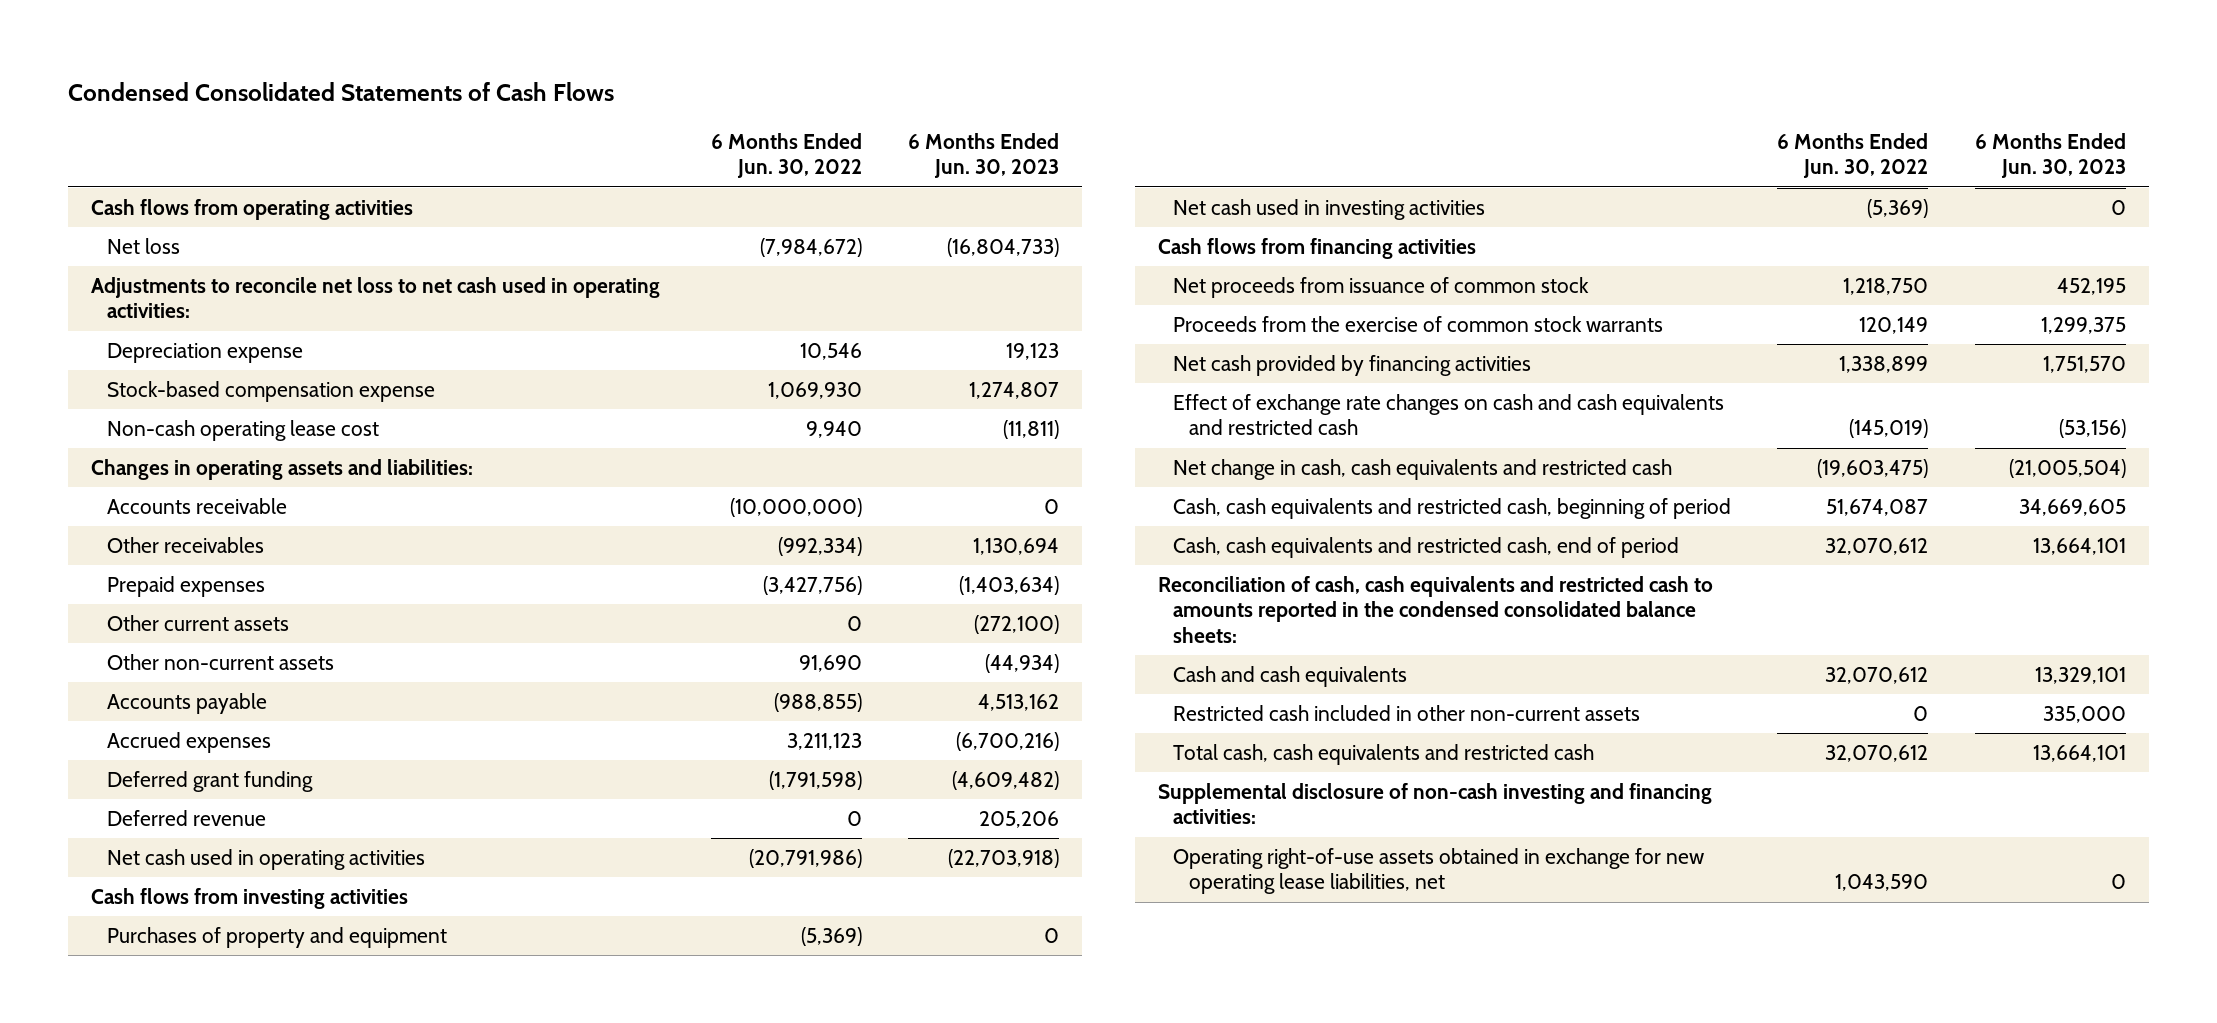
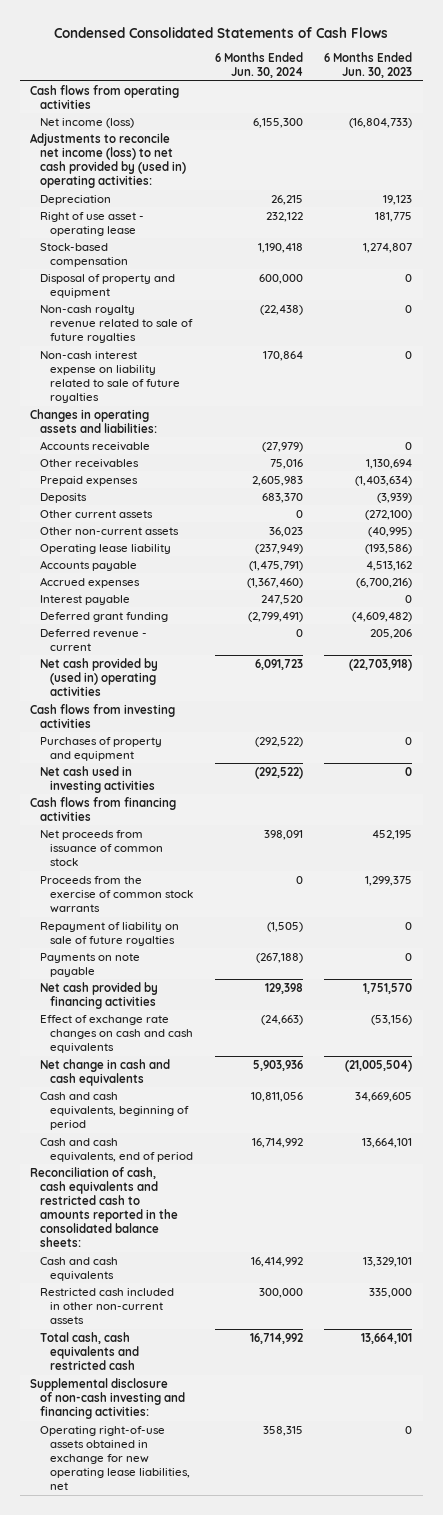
- | 6 Months Ended Jun. 30, 2022 | 6 Months Ended Jun. 30, 2023
+ | 6 Months Ended Jun. 30, 2024 | 6 Months Ended Jun. 30, 2023
- Net loss | (7,984,672) | (16,804,733)
- Adjustments to reconcile net loss to net cash used in operating activities:
- Depreciation expense | 10,546 | 19,123
- Stock-based compensation expense | 1,069,930 | 1,274,807
- Non-cash operating lease cost | 9,940 | (11,811)
+ Net income (loss) | 6,155,300 | (16,804,733)
+ Adjustments to reconcile net income (loss) to net cash provided by (used in) operating activities:
+ Depreciation | 26,215 | 19,123
+ Right of use asset - operating lease | 232,122 | 181,775
+ Stock-based compensation | 1,190,418 | 1,274,807
+ Disposal of property and equipment | 600,000 | 0
+ Non-cash royalty revenue related to sale of future royalties | (22,438) | 0
+ Non-cash interest expense on liability related to sale of future royalties | 170,864 | 0
+ Deposits | 683,370 | (3,939)
- Other non-current assets | 91,690 | (44,934)
+ Other non-current assets | 36,023 | (40,995)
+ Operating lease liability | (237,949) | (193,586)
+ Interest payable | 247,520 | 0
- Deferred revenue | 0 | 205,206
- Net cash used in operating activities | (20,791,986) | (22,703,918)
+ Deferred revenue - current | 0 | 205,206
+ Net cash provided by (used in) operating activities | 6,091,723 | (22,703,918)
+ Repayment of liability on sale of future royalties | (1,505) | 0
+ Payments on note payable | (267,188) | 0
- Effect of exchange rate changes on cash and cash equivalents and restricted cash | (145,019) | (53,156)
- Net change in cash, cash equivalents and restricted cash | (19,603,475) | (21,005,504)
- Cash, cash equivalents and restricted cash, beginning of period | 51,674,087 | 34,669,605
- Cash, cash equivalents and restricted cash, end of period | 32,070,612 | 13,664,101
- Reconciliation of cash, cash equivalents and restricted cash to amounts reported in the condensed consolidated balance sheets:
+ Effect of exchange rate changes on cash and cash equivalents | (24,663) | (53,156)
+ Net change in cash and cash equivalents | 5,903,936 | (21,005,504)
+ Cash and cash equivalents, beginning of period | 10,811,056 | 34,669,605
+ Cash and cash equivalents, end of period | 16,714,992 | 13,664,101
+ Reconciliation of cash, cash equivalents and restricted cash to amounts reported in the consolidated balance sheets:

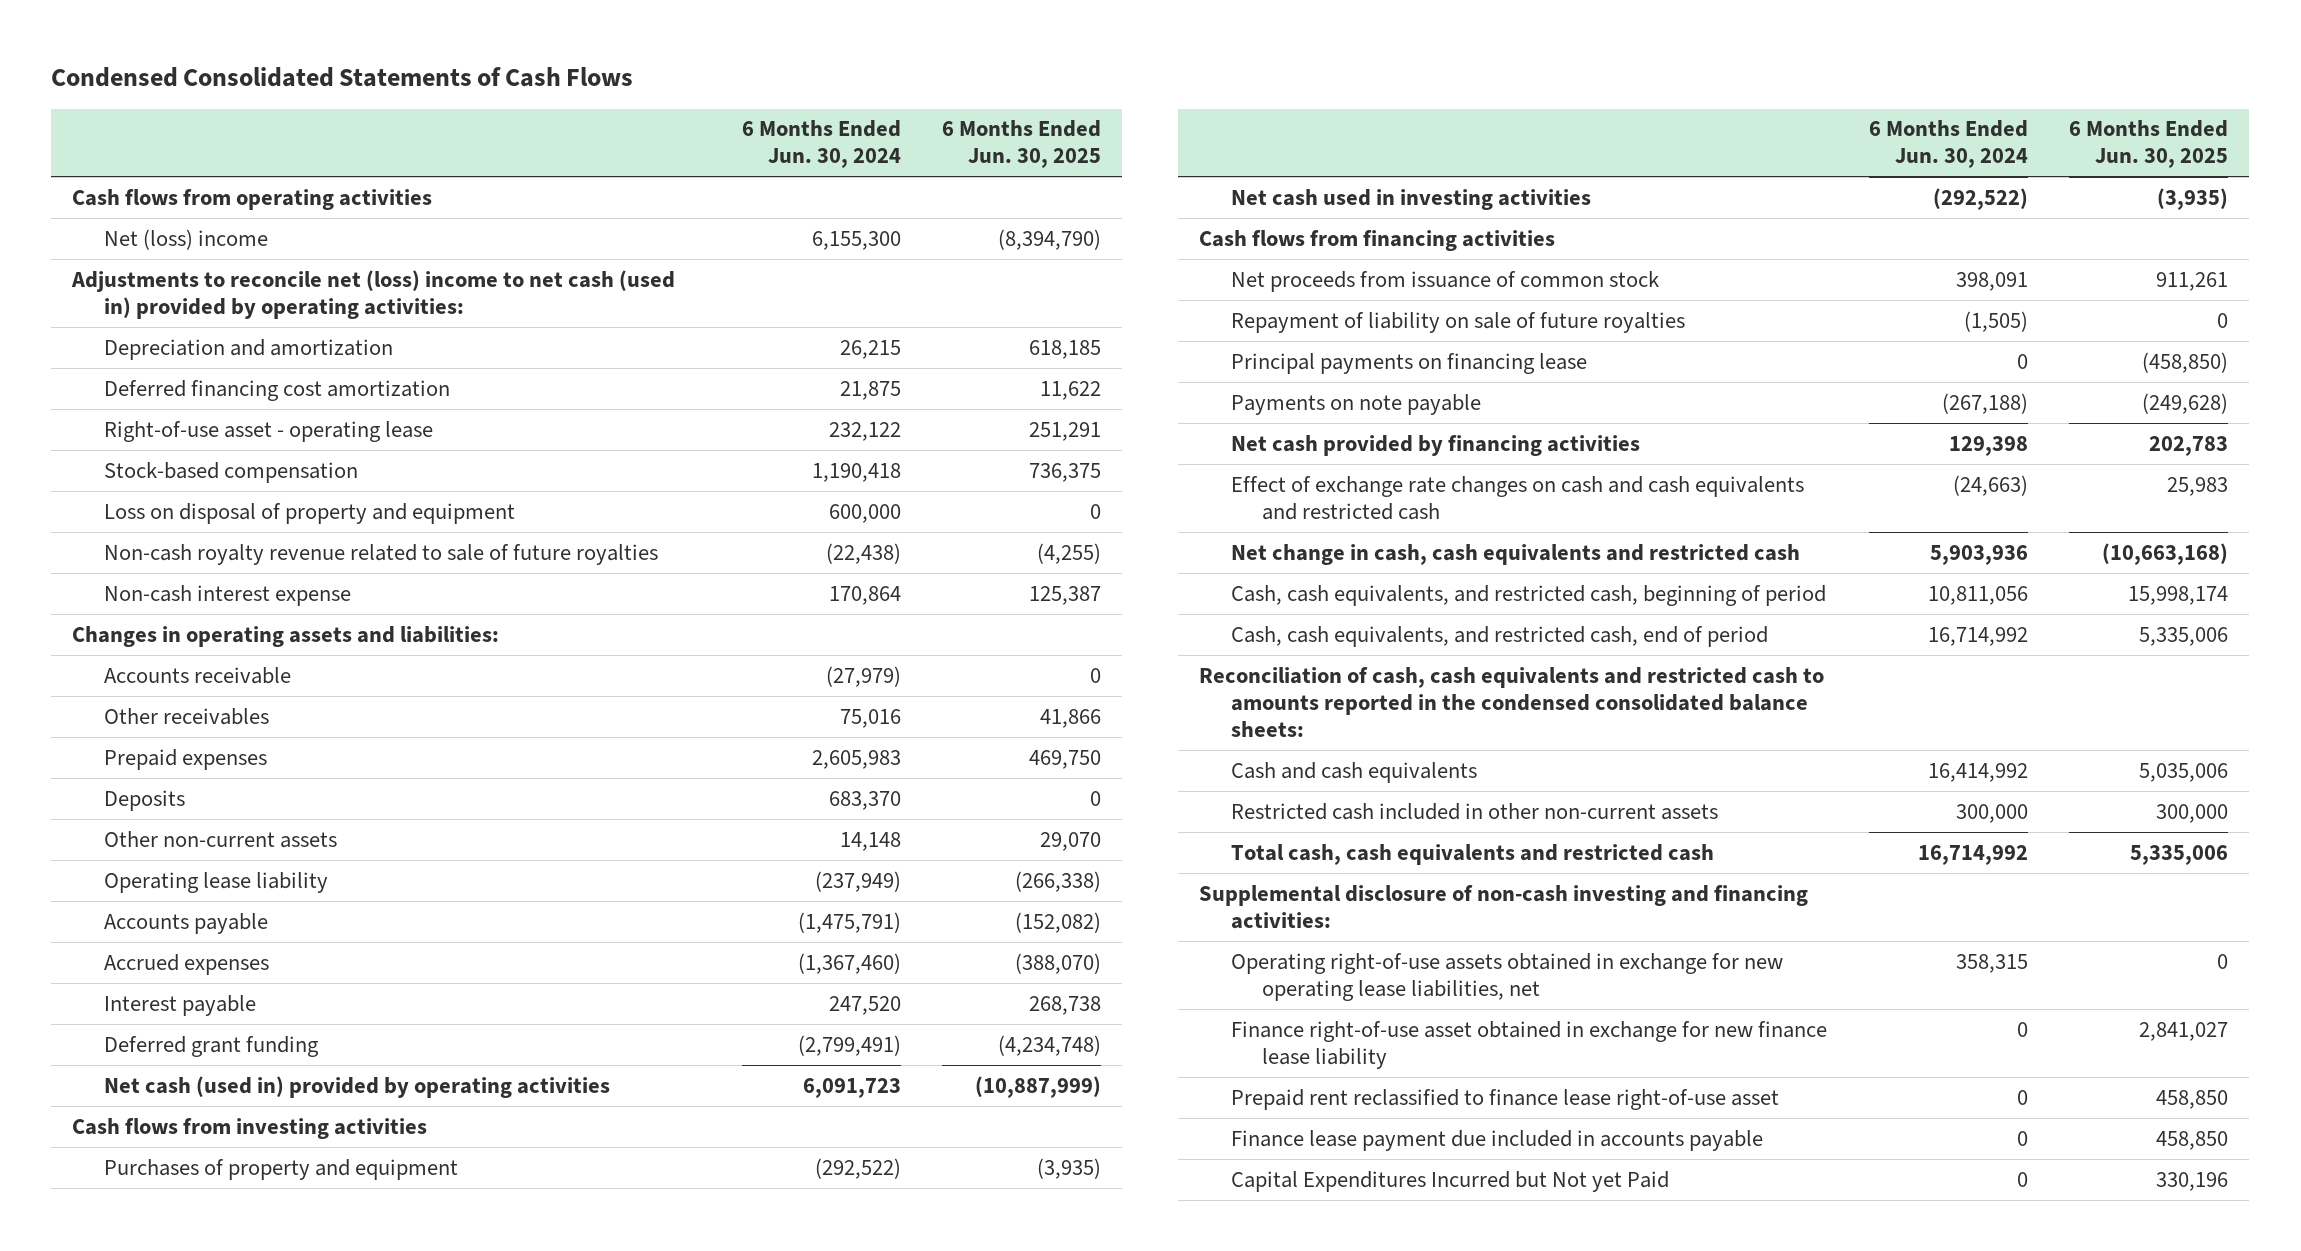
- | 6 Months Ended Jun. 30, 2024 | 6 Months Ended Jun. 30, 2023
+ | 6 Months Ended Jun. 30, 2024 | 6 Months Ended Jun. 30, 2025
- Net income (loss) | 6,155,300 | (16,804,733)
- Adjustments to reconcile net income (loss) to net cash provided by (used in) operating activities:
- Depreciation | 26,215 | 19,123
- Right of use asset - operating lease | 232,122 | 181,775
+ Net (loss) income | 6,155,300 | (8,394,790)
+ Adjustments to reconcile net (loss) income to net cash (used in) provided by operating activities:
+ Depreciation and amortization | 26,215 | 618,185
+ Deferred financing cost amortization | 21,875 | 11,622
+ Right-of-use asset - operating lease | 232,122 | 251,291
- Disposal of property and equipment | 600,000 | 0
+ Loss on disposal of property and equipment | 600,000 | 0
- Non-cash interest expense on liability related to sale of future royalties | 170,864 | 0
+ Non-cash interest expense | 170,864 | 125,387
- Other current assets | 0 | (272,100)
- Other non-current assets | 36,023 | (40,995)
+ Other non-current assets | 14,148 | 29,070
- Deferred revenue - current | 0 | 205,206
- Net cash provided by (used in) operating activities | 6,091,723 | (22,703,918)
+ Net cash (used in) provided by operating activities | 6,091,723 | (10,887,999)
- Proceeds from the exercise of common stock warrants | 0 | 1,299,375
+ Principal payments on financing lease | 0 | (458,850)
- Effect of exchange rate changes on cash and cash equivalents | (24,663) | (53,156)
- Net change in cash and cash equivalents | 5,903,936 | (21,005,504)
- Cash and cash equivalents, beginning of period | 10,811,056 | 34,669,605
- Cash and cash equivalents, end of period | 16,714,992 | 13,664,101
- Reconciliation of cash, cash equivalents and restricted cash to amounts reported in the consolidated balance sheets:
+ Effect of exchange rate changes on cash and cash equivalents and restricted cash | (24,663) | 25,983
+ Net change in cash, cash equivalents and restricted cash | 5,903,936 | (10,663,168)
+ Cash, cash equivalents, and restricted cash, beginning of period | 10,811,056 | 15,998,174
+ Cash, cash equivalents, and restricted cash, end of period | 16,714,992 | 5,335,006
+ Reconciliation of cash, cash equivalents and restricted cash to amounts reported in the condensed consolidated balance sheets:
+ Finance right-of-use asset obtained in exchange for new finance lease liability | 0 | 2,841,027
+ Prepaid rent reclassified to finance lease right-of-use asset | 0 | 458,850
+ Finance lease payment due included in accounts payable | 0 | 458,850
+ Capital Expenditures Incurred but Not yet Paid | 0 | 330,196

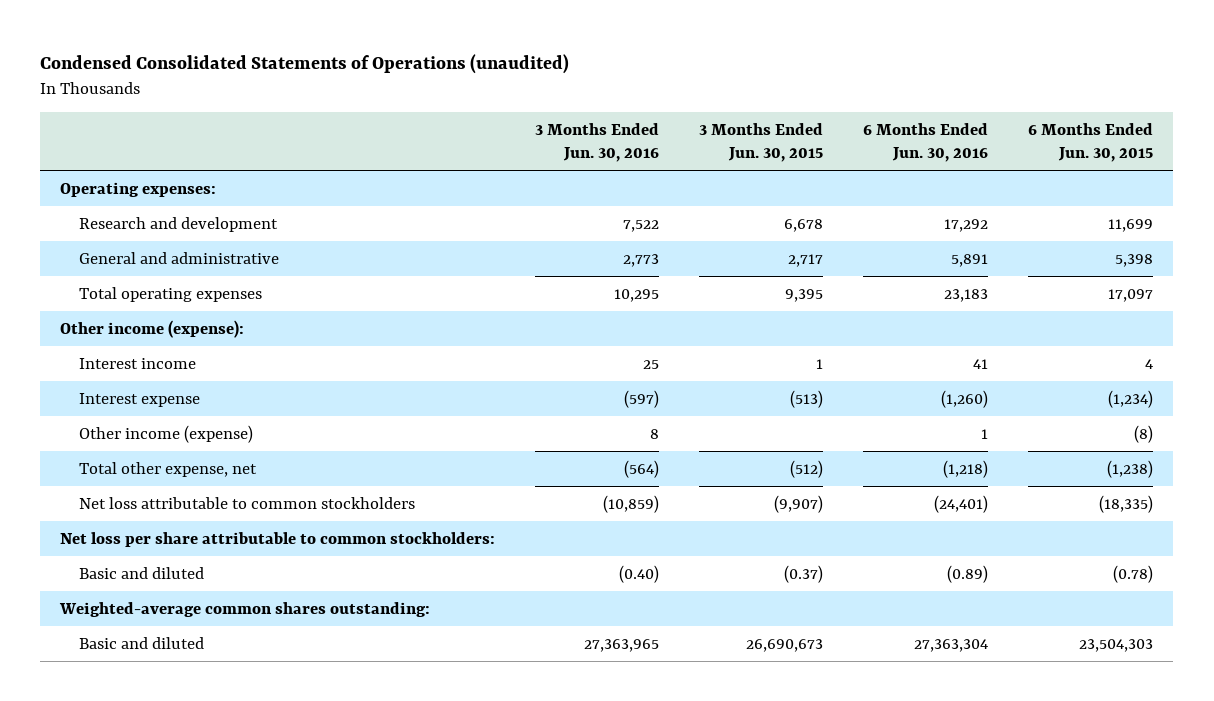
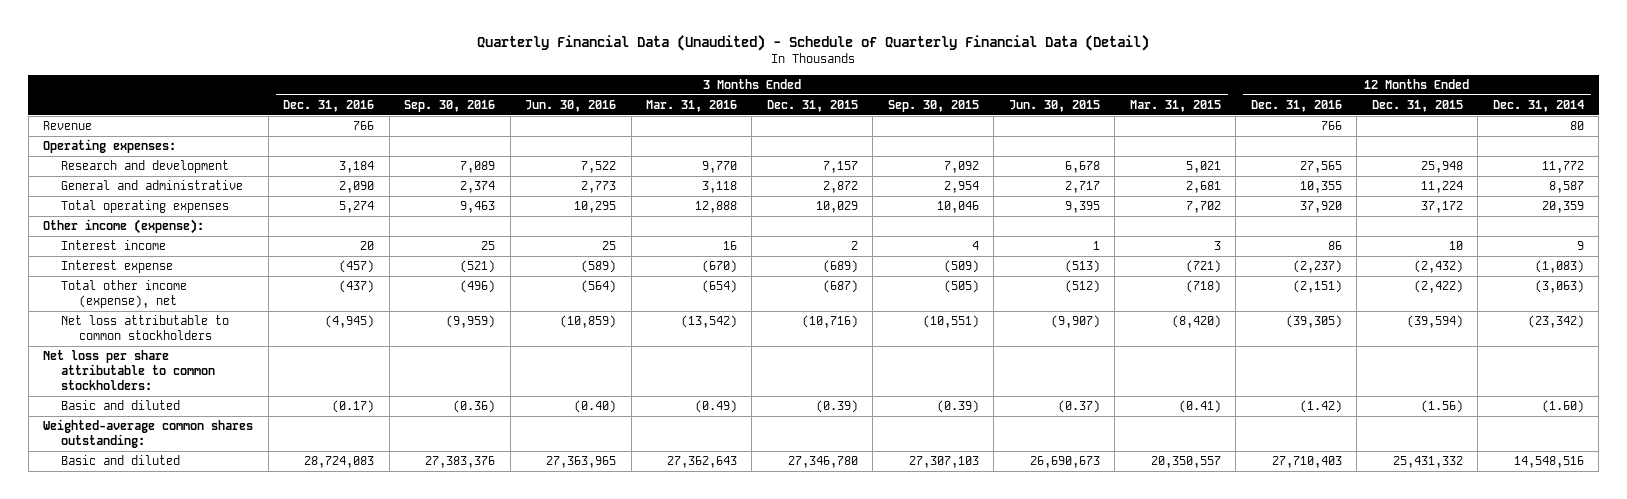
- Condensed Consolidated Statements of Operations (unaudited)
+ Quarterly Financial Data (Unaudited) - Schedule of Quarterly Financial Data (Detail)
- | 3 Months Ended Jun. 30, 2016 | 3 Months Ended Jun. 30, 2015 | 6 Months Ended Jun. 30, 2016 | 6 Months Ended Jun. 30, 2015
+ | 3 Months Ended Dec. 31, 2016 | 3 Months Ended Sep. 30, 2016 | 3 Months Ended Jun. 30, 2016 | 3 Months Ended Mar. 31, 2016 | 3 Months Ended Dec. 31, 2015 | 3 Months Ended Sep. 30, 2015 | 3 Months Ended Jun. 30, 2015 | 3 Months Ended Mar. 31, 2015 | 12 Months Ended Dec. 31, 2016 | 12 Months Ended Dec. 31, 2015 | 12 Months Ended Dec. 31, 2014
+ Revenue | 766 | | | | | | | | 766 | | 80
- Interest expense | (597) | (513) | (1,260) | (1,234)
- Other income (expense) | 8 | | 1 | (8)
- Total other expense, net | (564) | (512) | (1,218) | (1,238)
+ Interest expense | (457) | (521) | (589) | (670) | (689) | (509) | (513) | (721) | (2,237) | (2,432) | (1,083)
+ Total other income (expense), net | (437) | (496) | (564) | (654) | (687) | (505) | (512) | (718) | (2,151) | (2,422) | (3,063)

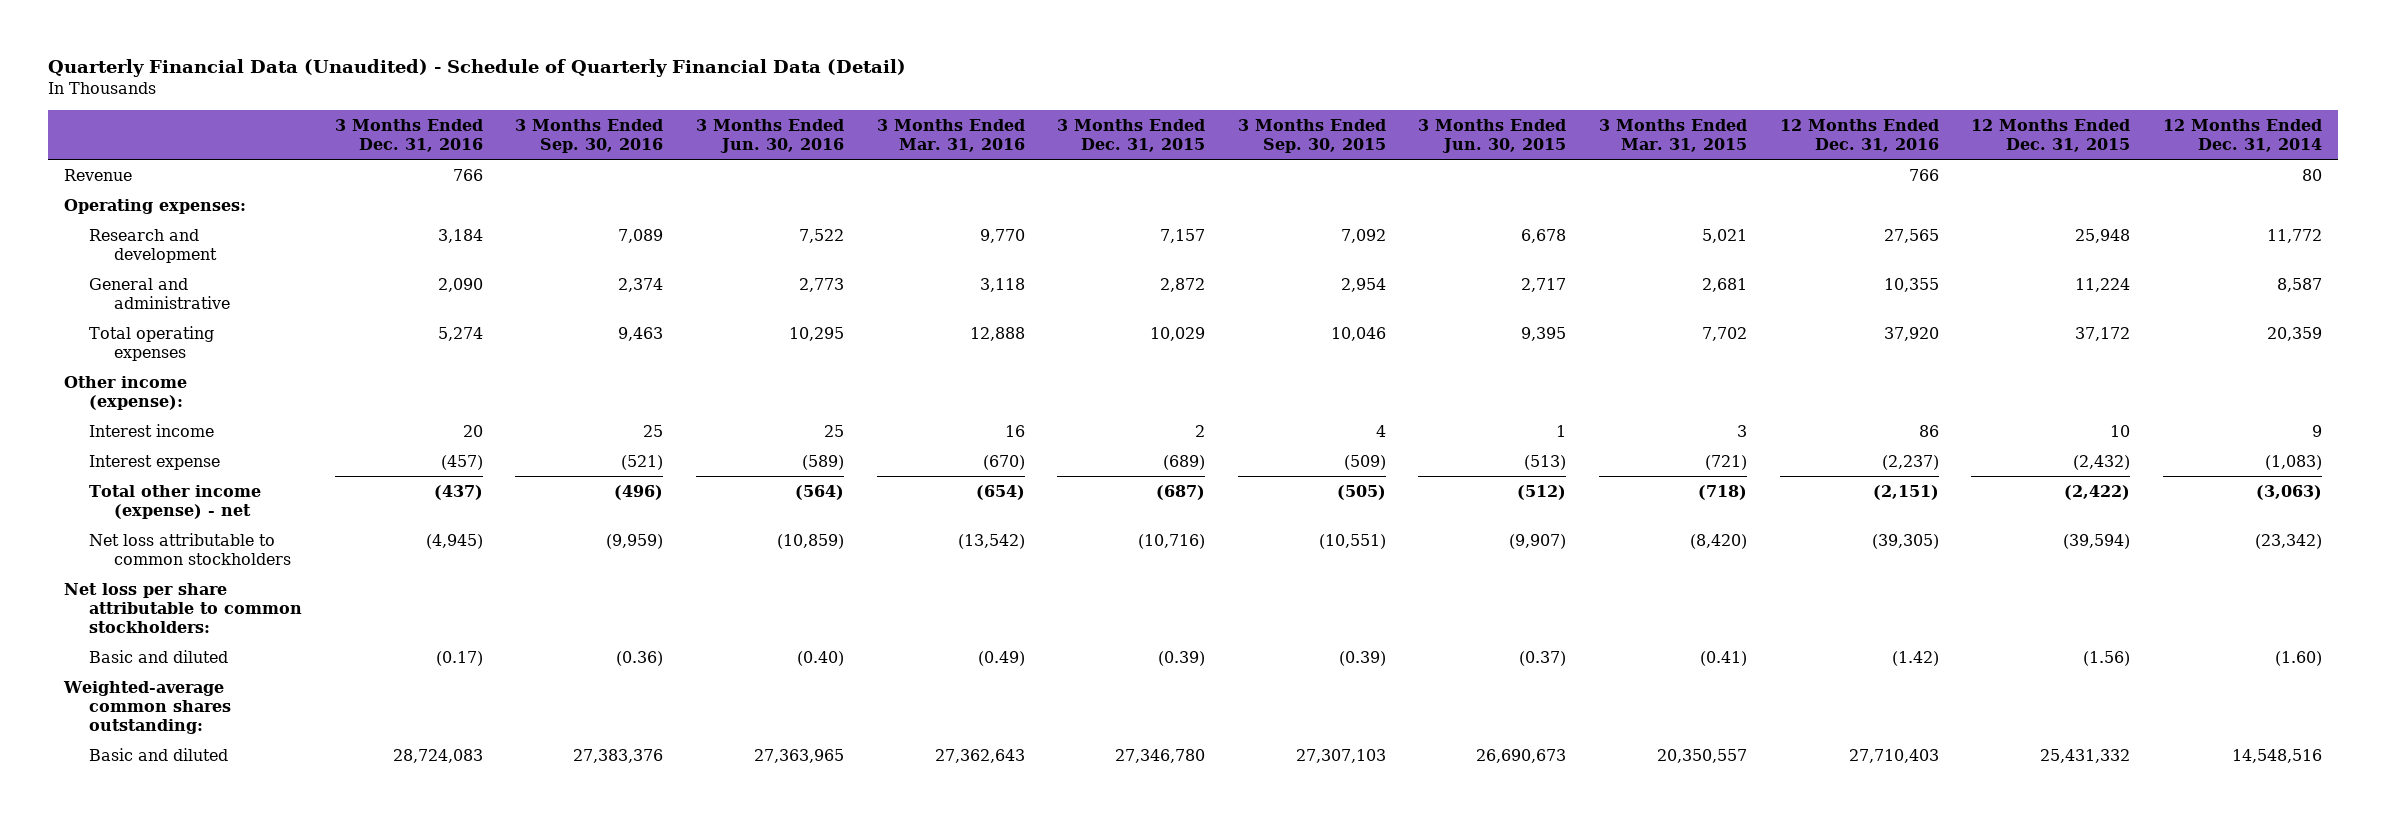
- Total other income (expense), net | (437) | (496) | (564) | (654) | (687) | (505) | (512) | (718) | (2,151) | (2,422) | (3,063)
+ Total other income (expense) - net | (437) | (496) | (564) | (654) | (687) | (505) | (512) | (718) | (2,151) | (2,422) | (3,063)

